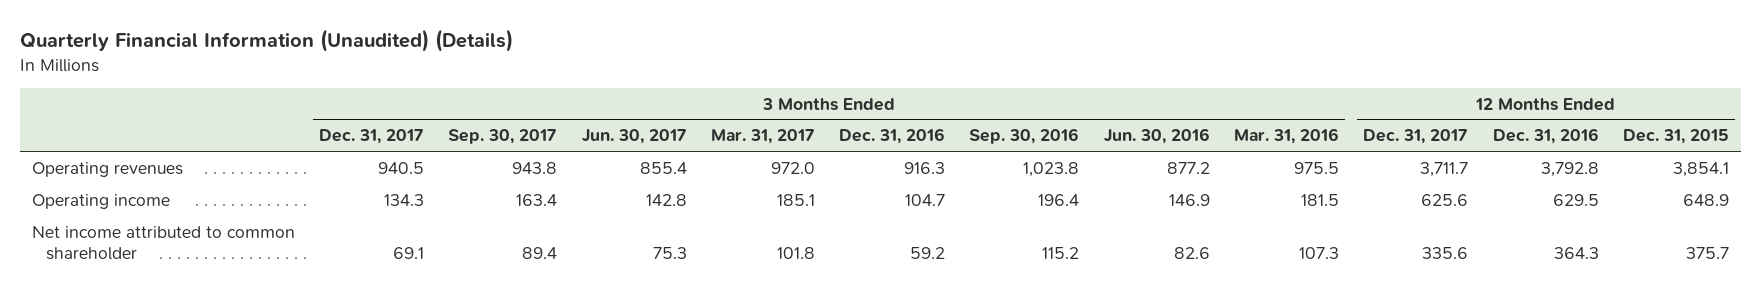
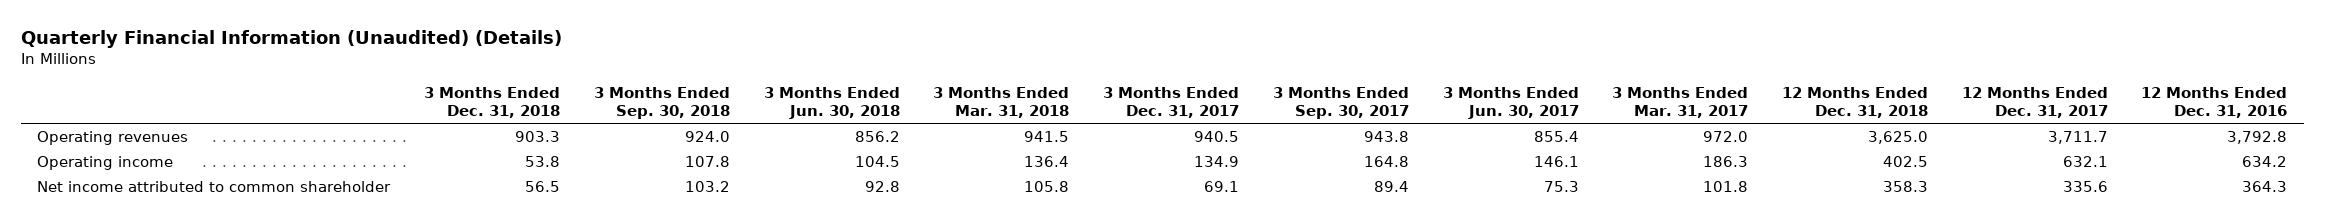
- | 3 Months Ended Dec. 31, 2017 | 3 Months Ended Sep. 30, 2017 | 3 Months Ended Jun. 30, 2017 | 3 Months Ended Mar. 31, 2017 | 3 Months Ended Dec. 31, 2016 | 3 Months Ended Sep. 30, 2016 | 3 Months Ended Jun. 30, 2016 | 3 Months Ended Mar. 31, 2016 | 12 Months Ended Dec. 31, 2017 | 12 Months Ended Dec. 31, 2016 | 12 Months Ended Dec. 31, 2015
+ | 3 Months Ended Dec. 31, 2018 | 3 Months Ended Sep. 30, 2018 | 3 Months Ended Jun. 30, 2018 | 3 Months Ended Mar. 31, 2018 | 3 Months Ended Dec. 31, 2017 | 3 Months Ended Sep. 30, 2017 | 3 Months Ended Jun. 30, 2017 | 3 Months Ended Mar. 31, 2017 | 12 Months Ended Dec. 31, 2018 | 12 Months Ended Dec. 31, 2017 | 12 Months Ended Dec. 31, 2016
- Operating income | 134.3 | 163.4 | 142.8 | 185.1 | 104.7 | 196.4 | 146.9 | 181.5 | 625.6 | 629.5 | 648.9
+ Operating income | 53.8 | 107.8 | 104.5 | 136.4 | 134.9 | 164.8 | 146.1 | 186.3 | 402.5 | 632.1 | 634.2

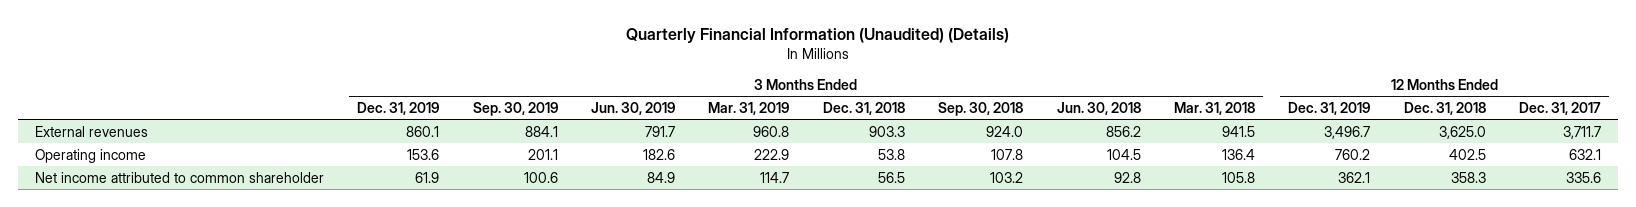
- | 3 Months Ended Dec. 31, 2018 | 3 Months Ended Sep. 30, 2018 | 3 Months Ended Jun. 30, 2018 | 3 Months Ended Mar. 31, 2018 | 3 Months Ended Dec. 31, 2017 | 3 Months Ended Sep. 30, 2017 | 3 Months Ended Jun. 30, 2017 | 3 Months Ended Mar. 31, 2017 | 12 Months Ended Dec. 31, 2018 | 12 Months Ended Dec. 31, 2017 | 12 Months Ended Dec. 31, 2016
+ | 3 Months Ended Dec. 31, 2019 | 3 Months Ended Sep. 30, 2019 | 3 Months Ended Jun. 30, 2019 | 3 Months Ended Mar. 31, 2019 | 3 Months Ended Dec. 31, 2018 | 3 Months Ended Sep. 30, 2018 | 3 Months Ended Jun. 30, 2018 | 3 Months Ended Mar. 31, 2018 | 12 Months Ended Dec. 31, 2019 | 12 Months Ended Dec. 31, 2018 | 12 Months Ended Dec. 31, 2017
- Operating revenues | 903.3 | 924.0 | 856.2 | 941.5 | 940.5 | 943.8 | 855.4 | 972.0 | 3,625.0 | 3,711.7 | 3,792.8
+ External revenues | 860.1 | 884.1 | 791.7 | 960.8 | 903.3 | 924.0 | 856.2 | 941.5 | 3,496.7 | 3,625.0 | 3,711.7

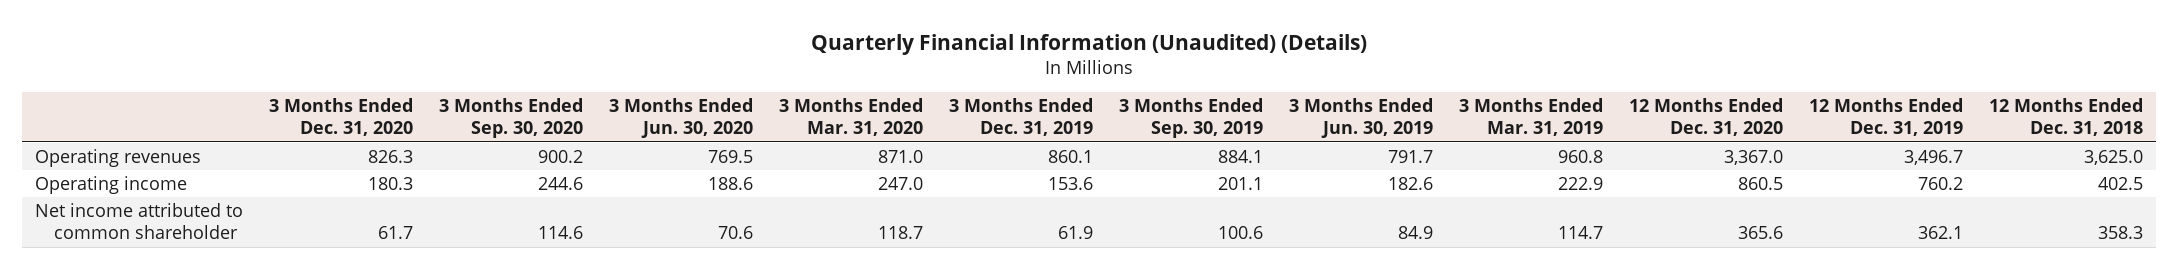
- | 3 Months Ended Dec. 31, 2019 | 3 Months Ended Sep. 30, 2019 | 3 Months Ended Jun. 30, 2019 | 3 Months Ended Mar. 31, 2019 | 3 Months Ended Dec. 31, 2018 | 3 Months Ended Sep. 30, 2018 | 3 Months Ended Jun. 30, 2018 | 3 Months Ended Mar. 31, 2018 | 12 Months Ended Dec. 31, 2019 | 12 Months Ended Dec. 31, 2018 | 12 Months Ended Dec. 31, 2017
+ | 3 Months Ended Dec. 31, 2020 | 3 Months Ended Sep. 30, 2020 | 3 Months Ended Jun. 30, 2020 | 3 Months Ended Mar. 31, 2020 | 3 Months Ended Dec. 31, 2019 | 3 Months Ended Sep. 30, 2019 | 3 Months Ended Jun. 30, 2019 | 3 Months Ended Mar. 31, 2019 | 12 Months Ended Dec. 31, 2020 | 12 Months Ended Dec. 31, 2019 | 12 Months Ended Dec. 31, 2018
- External revenues | 860.1 | 884.1 | 791.7 | 960.8 | 903.3 | 924.0 | 856.2 | 941.5 | 3,496.7 | 3,625.0 | 3,711.7
+ Operating revenues | 826.3 | 900.2 | 769.5 | 871.0 | 860.1 | 884.1 | 791.7 | 960.8 | 3,367.0 | 3,496.7 | 3,625.0

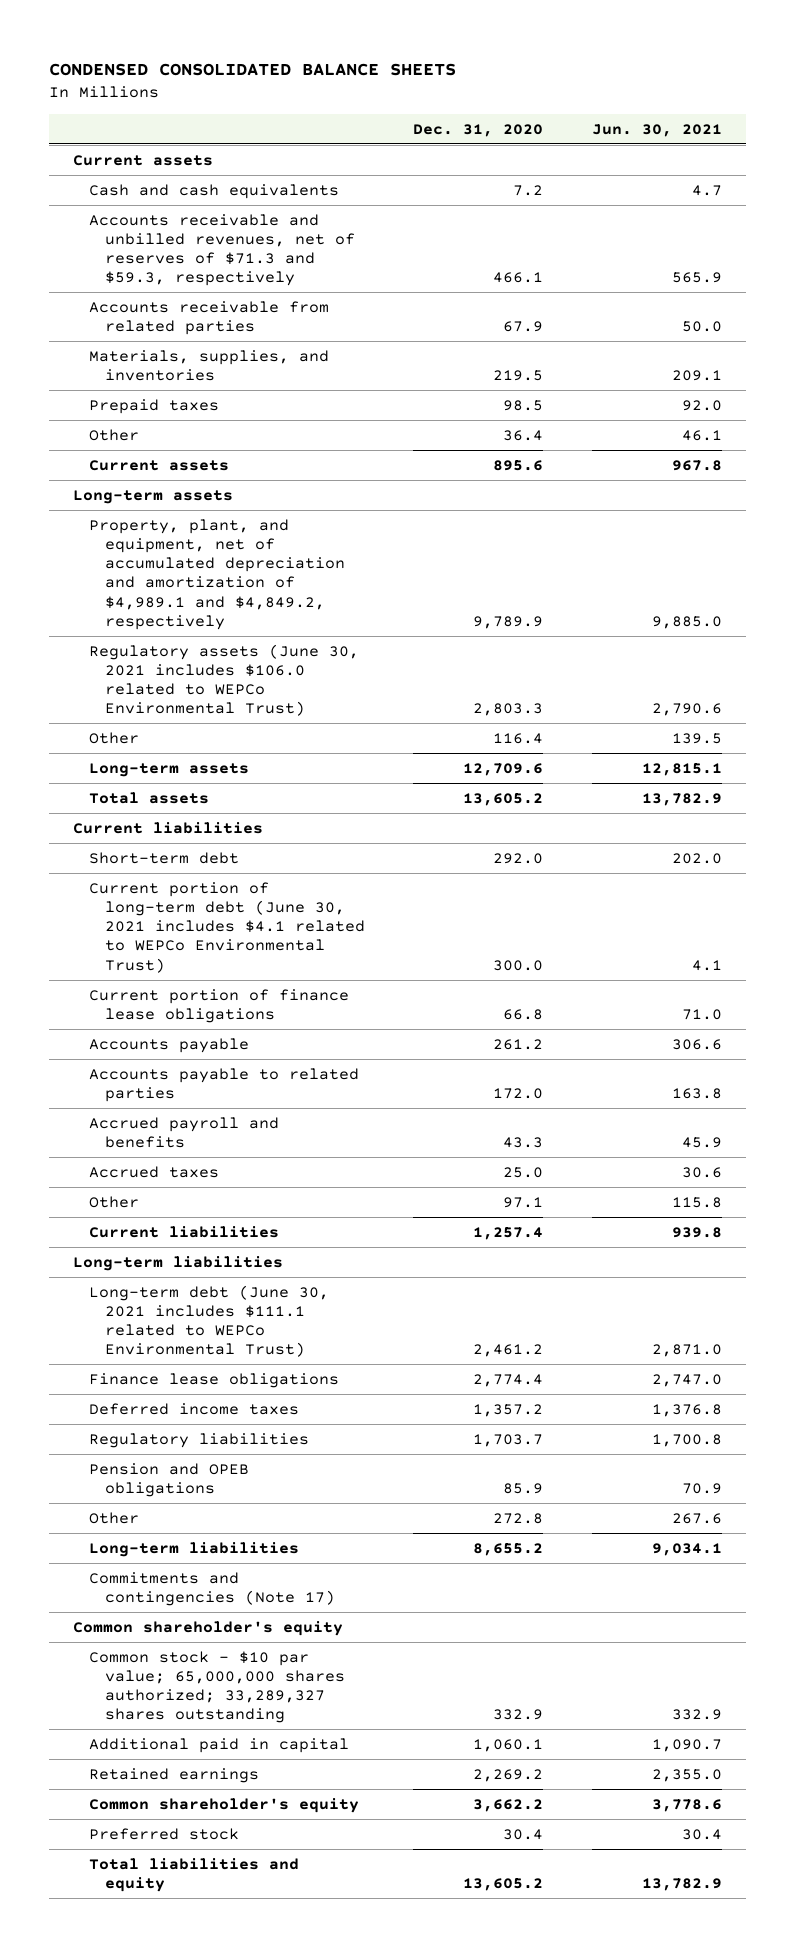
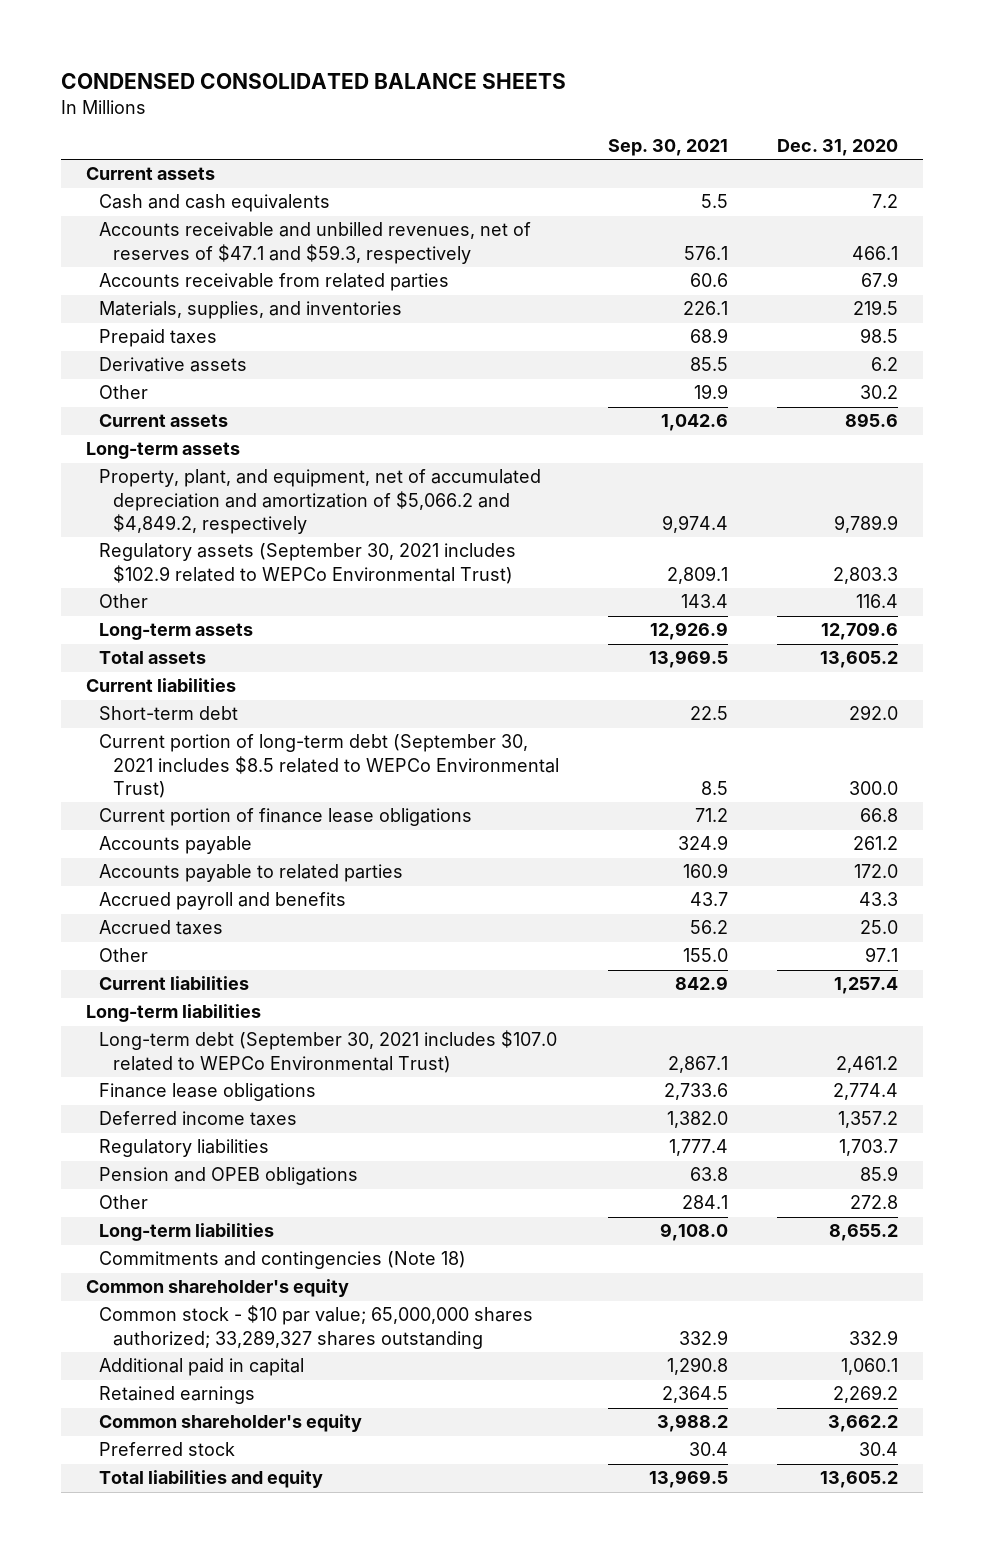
- | Dec. 31, 2020 | Jun. 30, 2021
+ | Sep. 30, 2021 | Dec. 31, 2020
- Accounts receivable and unbilled revenues, net of reserves of $71.3 and $59.3, respectively | 466.1 | 565.9
+ Accounts receivable and unbilled revenues, net of reserves of $47.1 and $59.3, respectively | 576.1 | 466.1
- Other | 36.4 | 46.1
+ Derivative assets | 85.5 | 6.2
+ Other | 19.9 | 30.2
- Property, plant, and equipment, net of accumulated depreciation and amortization of $4,989.1 and $4,849.2, respectively | 9,789.9 | 9,885.0
- Regulatory assets (June 30, 2021 includes $106.0 related to WEPCo Environmental Trust) | 2,803.3 | 2,790.6
+ Property, plant, and equipment, net of accumulated depreciation and amortization of $5,066.2 and $4,849.2, respectively | 9,974.4 | 9,789.9
+ Regulatory assets (September 30, 2021 includes $102.9 related to WEPCo Environmental Trust) | 2,809.1 | 2,803.3
- Current portion of long-term debt (June 30, 2021 includes $4.1 related to WEPCo Environmental Trust) | 300.0 | 4.1
+ Current portion of long-term debt (September 30, 2021 includes $8.5 related to WEPCo Environmental Trust) | 8.5 | 300.0
- Long-term debt (June 30, 2021 includes $111.1 related to WEPCo Environmental Trust) | 2,461.2 | 2,871.0
+ Long-term debt (September 30, 2021 includes $107.0 related to WEPCo Environmental Trust) | 2,867.1 | 2,461.2
- Commitments and contingencies (Note 17)
+ Commitments and contingencies (Note 18)

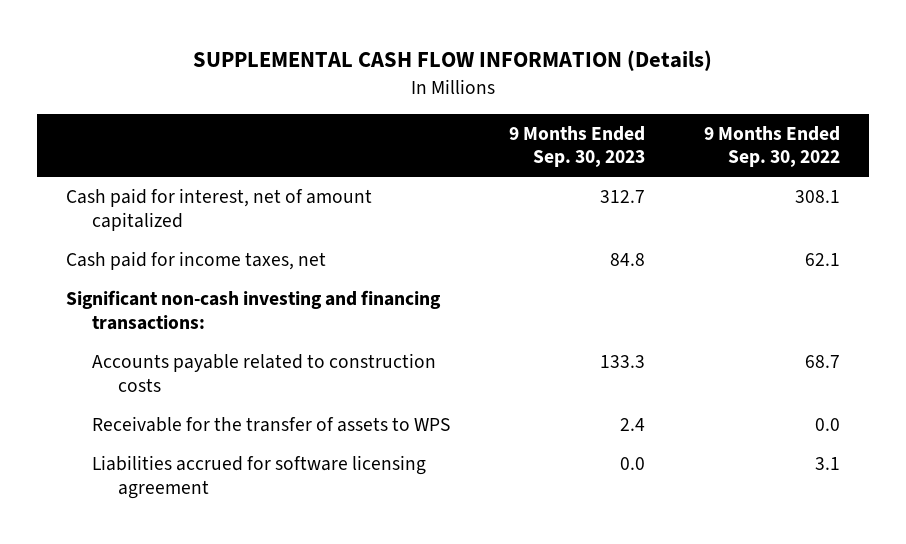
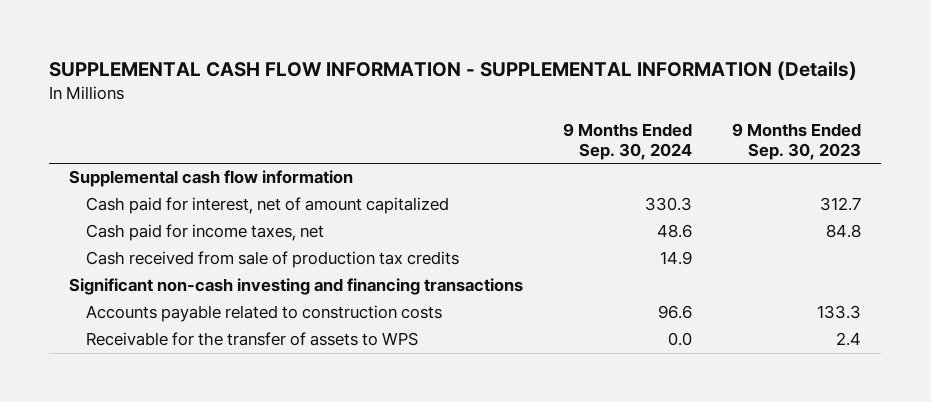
- SUPPLEMENTAL CASH FLOW INFORMATION (Details)
+ SUPPLEMENTAL CASH FLOW INFORMATION - SUPPLEMENTAL INFORMATION (Details)
- | 9 Months Ended Sep. 30, 2023 | 9 Months Ended Sep. 30, 2022
+ | 9 Months Ended Sep. 30, 2024 | 9 Months Ended Sep. 30, 2023
+ Supplemental cash flow information
- Significant non-cash investing and financing transactions:
+ Cash received from sale of production tax credits | 14.9 |
+ Significant non-cash investing and financing transactions
- Liabilities accrued for software licensing agreement | 0.0 | 3.1

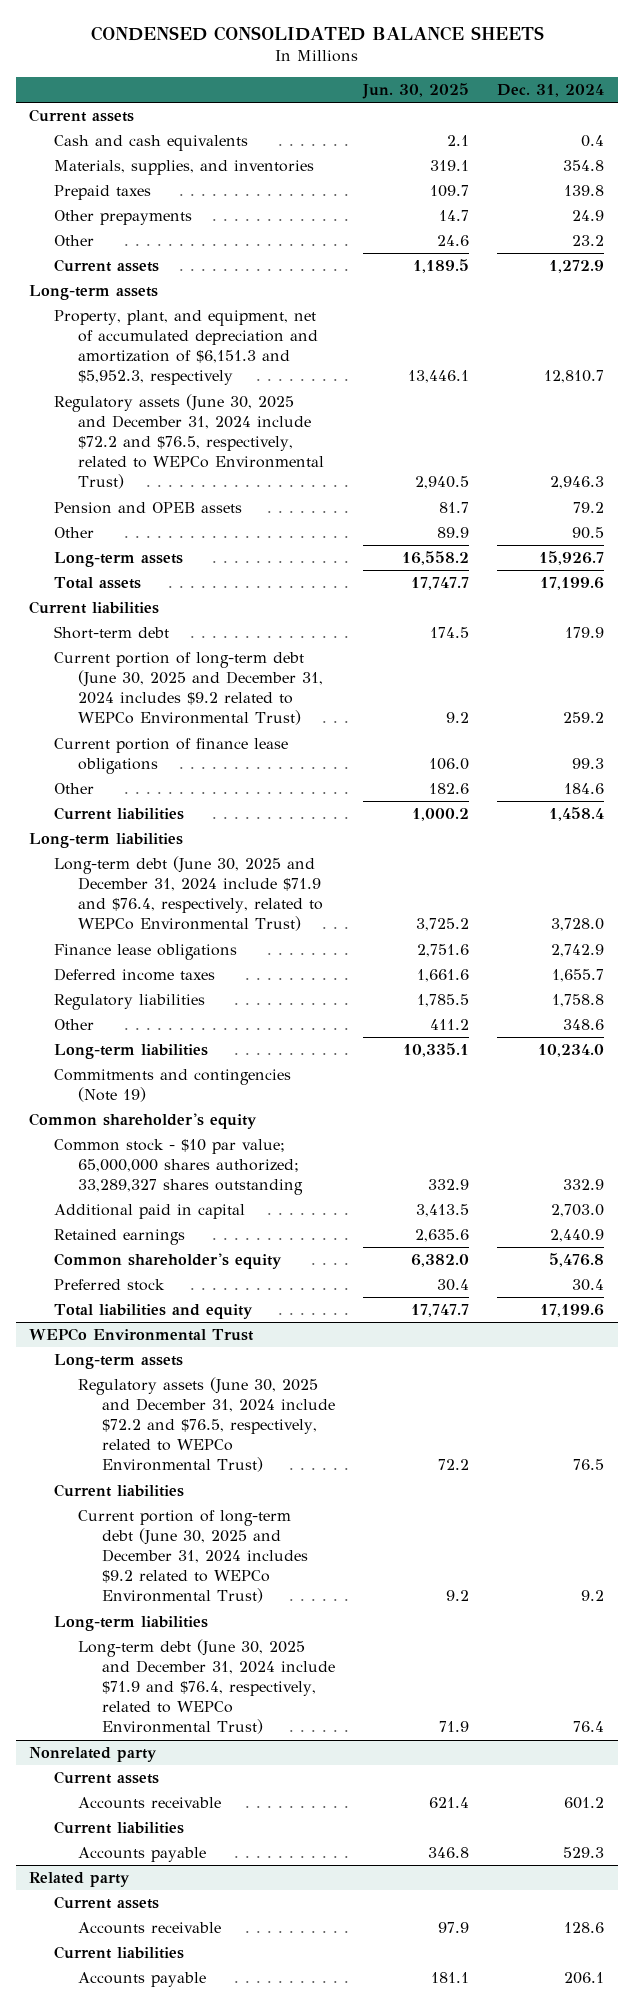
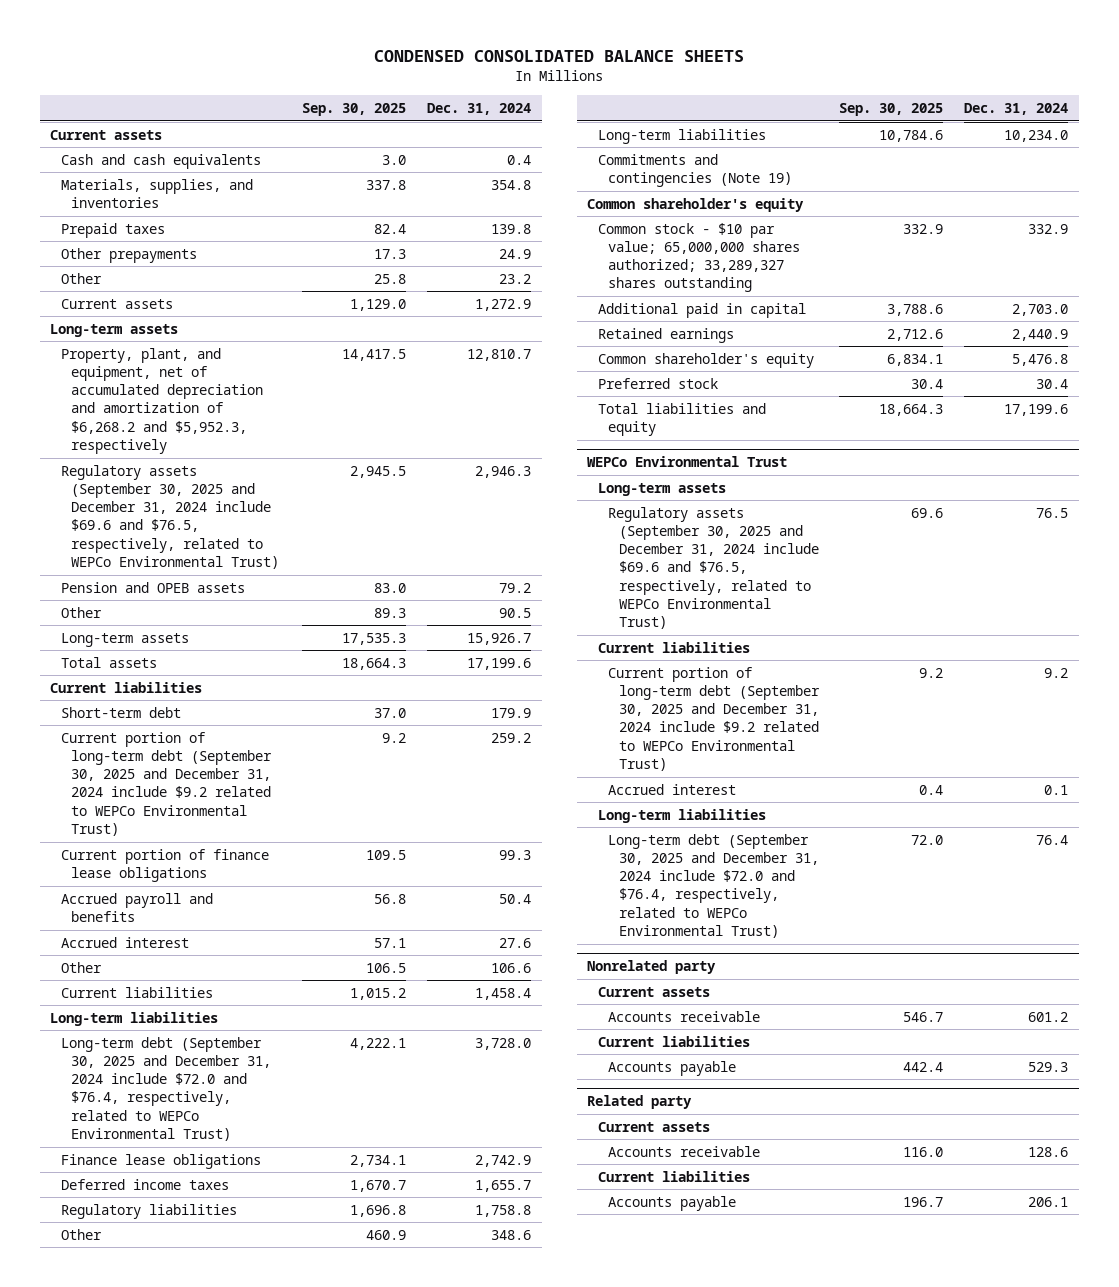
- | Jun. 30, 2025 | Dec. 31, 2024
+ | Sep. 30, 2025 | Dec. 31, 2024
- Property, plant, and equipment, net of accumulated depreciation and amortization of $6,151.3 and $5,952.3, respectively | 13,446.1 | 12,810.7
- Regulatory assets (June 30, 2025 and December 31, 2024 include $72.2 and $76.5, respectively, related to WEPCo Environmental Trust) | 2,940.5 | 2,946.3
+ Property, plant, and equipment, net of accumulated depreciation and amortization of $6,268.2 and $5,952.3, respectively | 14,417.5 | 12,810.7
+ Regulatory assets (September 30, 2025 and December 31, 2024 include $69.6 and $76.5, respectively, related to WEPCo Environmental Trust) | 2,945.5 | 2,946.3
- Current portion of long-term debt (June 30, 2025 and December 31, 2024 includes $9.2 related to WEPCo Environmental Trust) | 9.2 | 259.2
+ Current portion of long-term debt (September 30, 2025 and December 31, 2024 include $9.2 related to WEPCo Environmental Trust) | 9.2 | 259.2
- Other | 182.6 | 184.6
+ Accrued payroll and benefits | 56.8 | 50.4
+ Accrued interest | 57.1 | 27.6
+ Other | 106.5 | 106.6
- Long-term debt (June 30, 2025 and December 31, 2024 include $71.9 and $76.4, respectively, related to WEPCo Environmental Trust) | 3,725.2 | 3,728.0
+ Long-term debt (September 30, 2025 and December 31, 2024 include $72.0 and $76.4, respectively, related to WEPCo Environmental Trust) | 4,222.1 | 3,728.0
@ WEPCo Environmental Trust
- Regulatory assets (June 30, 2025 and December 31, 2024 include $72.2 and $76.5, respectively, related to WEPCo Environmental Trust) | 72.2 | 76.5
+ Regulatory assets (September 30, 2025 and December 31, 2024 include $69.6 and $76.5, respectively, related to WEPCo Environmental Trust) | 69.6 | 76.5
- Current portion of long-term debt (June 30, 2025 and December 31, 2024 includes $9.2 related to WEPCo Environmental Trust) | 9.2 | 9.2
+ Current portion of long-term debt (September 30, 2025 and December 31, 2024 include $9.2 related to WEPCo Environmental Trust) | 9.2 | 9.2
+ Accrued interest | 0.4 | 0.1
- Long-term debt (June 30, 2025 and December 31, 2024 include $71.9 and $76.4, respectively, related to WEPCo Environmental Trust) | 71.9 | 76.4
+ Long-term debt (September 30, 2025 and December 31, 2024 include $72.0 and $76.4, respectively, related to WEPCo Environmental Trust) | 72.0 | 76.4

